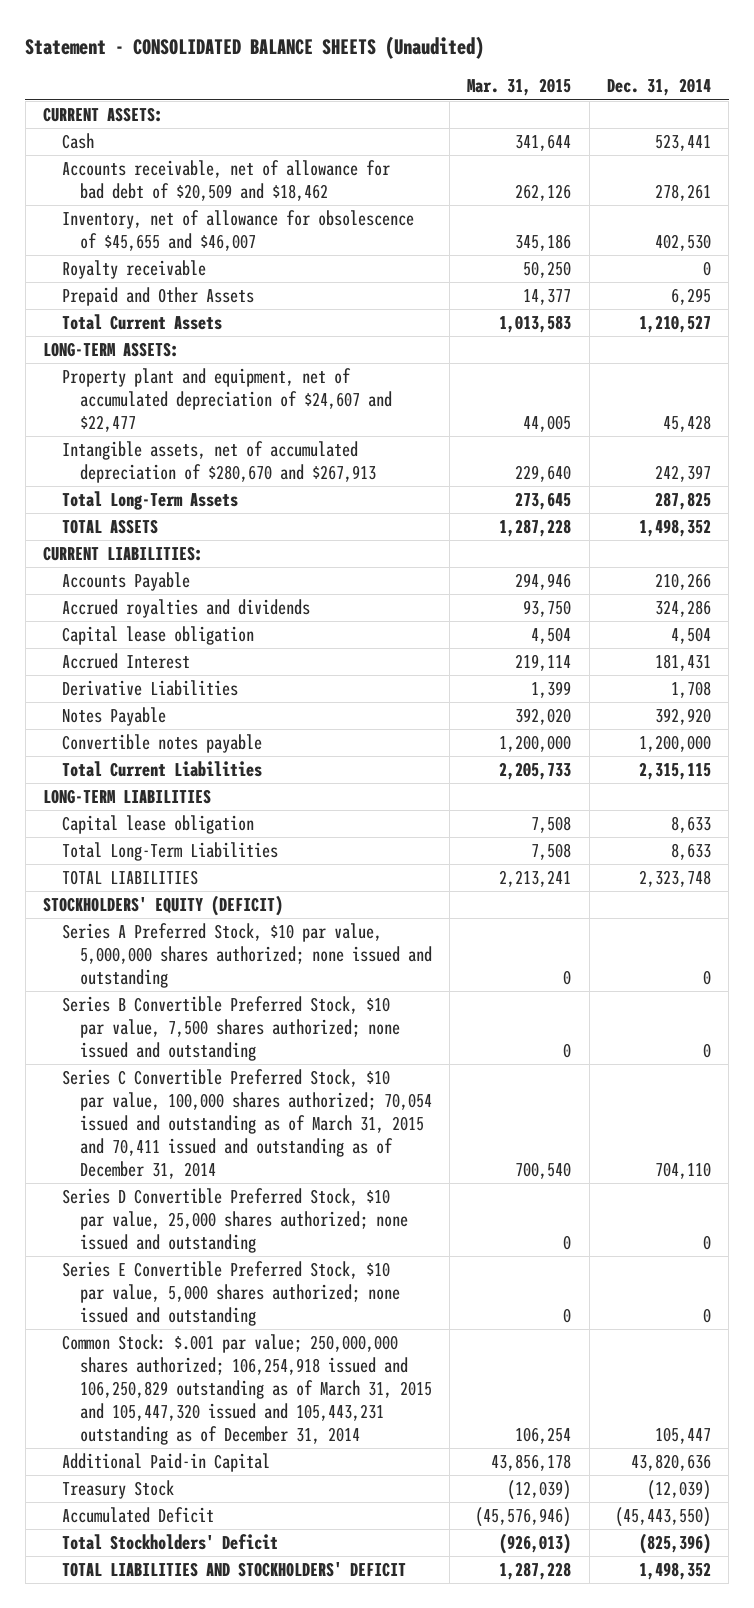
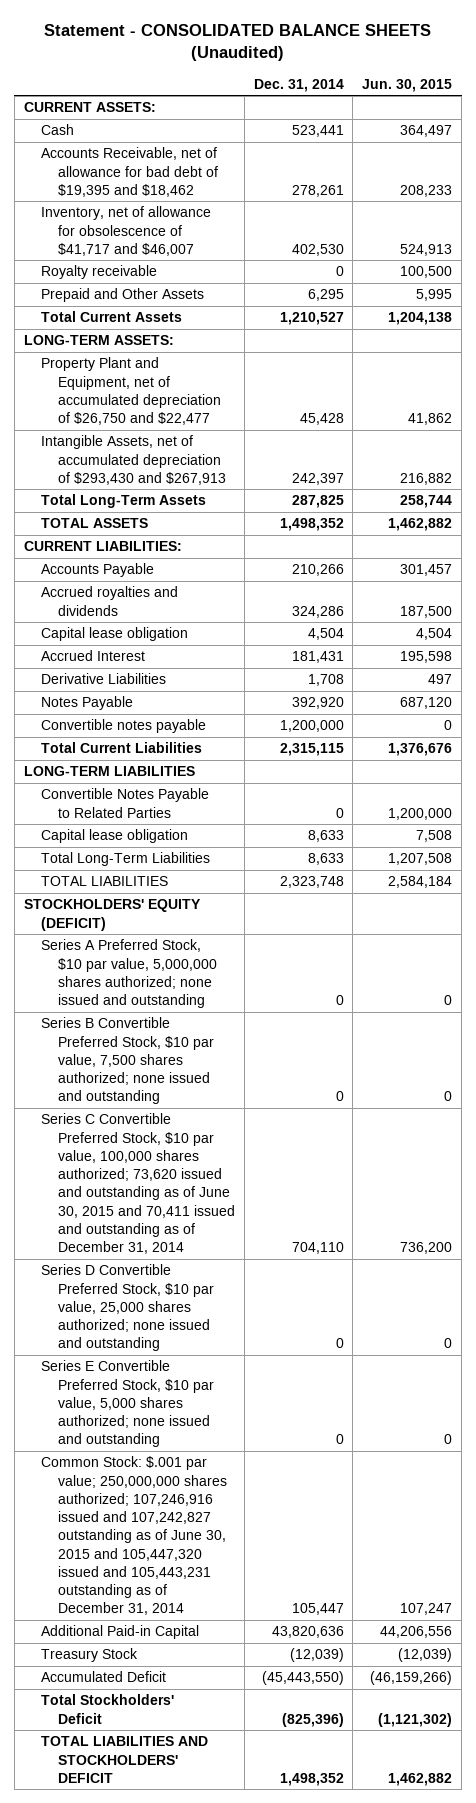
- | Mar. 31, 2015 | Dec. 31, 2014
+ | Dec. 31, 2014 | Jun. 30, 2015
- Accounts receivable, net of allowance for bad debt of $20,509 and $18,462 | 262,126 | 278,261
- Inventory, net of allowance for obsolescence of $45,655 and $46,007 | 345,186 | 402,530
+ Accounts Receivable, net of allowance for bad debt of $19,395 and $18,462 | 278,261 | 208,233
+ Inventory, net of allowance for obsolescence of $41,717 and $46,007 | 402,530 | 524,913
- Property plant and equipment, net of accumulated depreciation of $24,607 and $22,477 | 44,005 | 45,428
- Intangible assets, net of accumulated depreciation of $280,670 and $267,913 | 229,640 | 242,397
+ Property Plant and Equipment, net of accumulated depreciation of $26,750 and $22,477 | 45,428 | 41,862
+ Intangible Assets, net of accumulated depreciation of $293,430 and $267,913 | 242,397 | 216,882
+ Convertible Notes Payable to Related Parties | 0 | 1,200,000
- Series C Convertible Preferred Stock, $10 par value, 100,000 shares authorized; 70,054 issued and outstanding as of March 31, 2015 and 70,411 issued and outstanding as of December 31, 2014 | 700,540 | 704,110
+ Series C Convertible Preferred Stock, $10 par value, 100,000 shares authorized; 73,620 issued and outstanding as of June 30, 2015 and 70,411 issued and outstanding as of December 31, 2014 | 704,110 | 736,200
- Common Stock: $.001 par value; 250,000,000 shares authorized; 106,254,918 issued and 106,250,829 outstanding as of March 31, 2015 and 105,447,320 issued and 105,443,231 outstanding as of December 31, 2014 | 106,254 | 105,447
+ Common Stock: $.001 par value; 250,000,000 shares authorized; 107,246,916 issued and 107,242,827 outstanding as of June 30, 2015 and 105,447,320 issued and 105,443,231 outstanding as of December 31, 2014 | 105,447 | 107,247

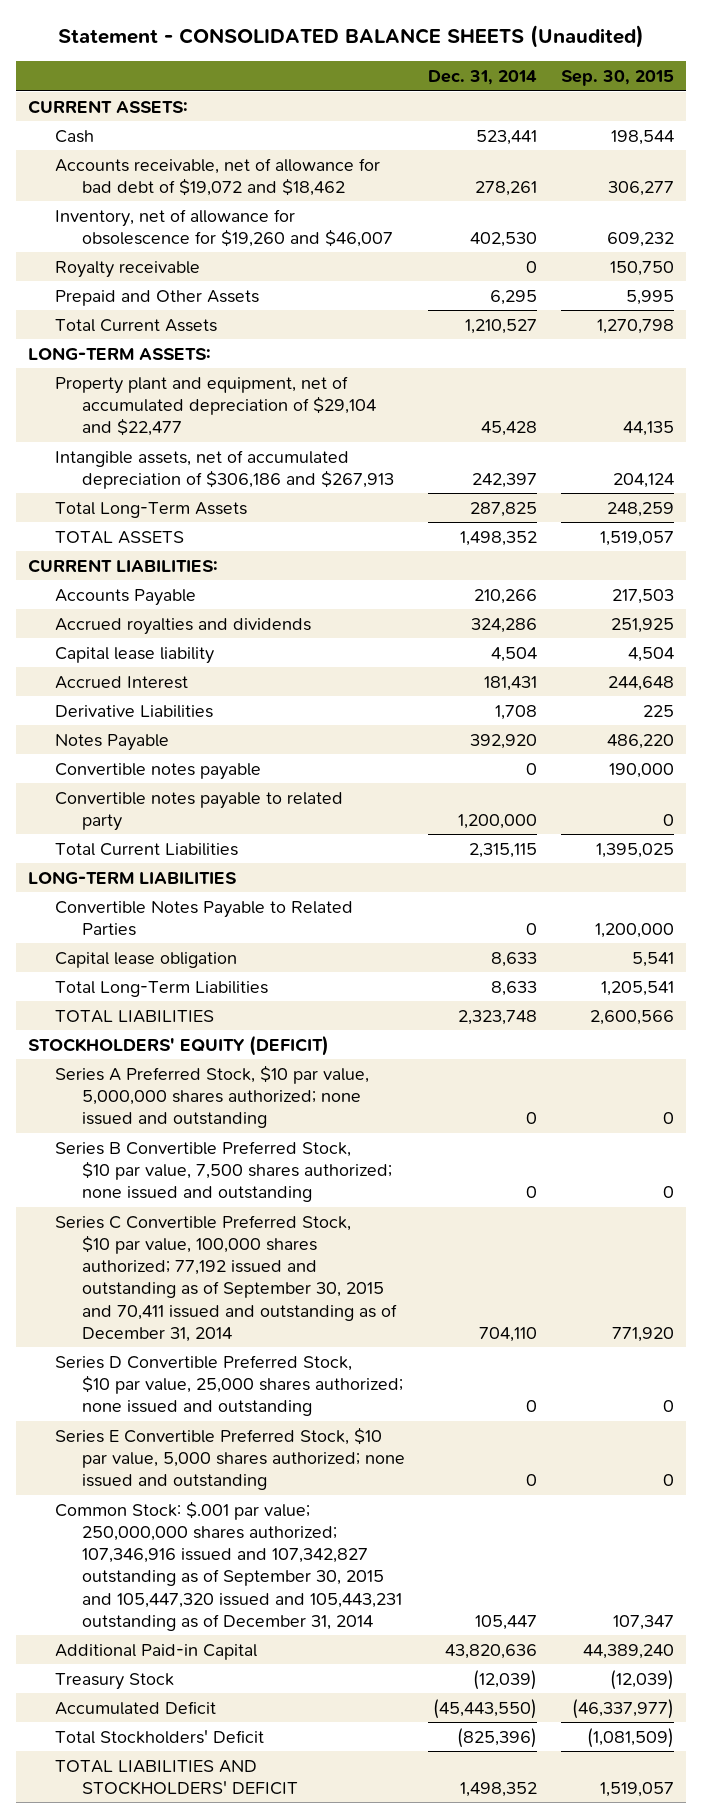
- | Dec. 31, 2014 | Jun. 30, 2015
+ | Dec. 31, 2014 | Sep. 30, 2015
- Accounts Receivable, net of allowance for bad debt of $19,395 and $18,462 | 278,261 | 208,233
- Inventory, net of allowance for obsolescence of $41,717 and $46,007 | 402,530 | 524,913
+ Accounts receivable, net of allowance for bad debt of $19,072 and $18,462 | 278,261 | 306,277
+ Inventory, net of allowance for obsolescence for $19,260 and $46,007 | 402,530 | 609,232
- Property Plant and Equipment, net of accumulated depreciation of $26,750 and $22,477 | 45,428 | 41,862
- Intangible Assets, net of accumulated depreciation of $293,430 and $267,913 | 242,397 | 216,882
+ Property plant and equipment, net of accumulated depreciation of $29,104 and $22,477 | 45,428 | 44,135
+ Intangible assets, net of accumulated depreciation of $306,186 and $267,913 | 242,397 | 204,124
- Capital lease obligation | 4,504 | 4,504
+ Capital lease liability | 4,504 | 4,504
- Convertible notes payable | 1,200,000 | 0
+ Convertible notes payable | 0 | 190,000
+ Convertible notes payable to related party | 1,200,000 | 0
- Series C Convertible Preferred Stock, $10 par value, 100,000 shares authorized; 73,620 issued and outstanding as of June 30, 2015 and 70,411 issued and outstanding as of December 31, 2014 | 704,110 | 736,200
+ Series C Convertible Preferred Stock, $10 par value, 100,000 shares authorized; 77,192 issued and outstanding as of September 30, 2015 and 70,411 issued and outstanding as of December 31, 2014 | 704,110 | 771,920
- Common Stock: $.001 par value; 250,000,000 shares authorized; 107,246,916 issued and 107,242,827 outstanding as of June 30, 2015 and 105,447,320 issued and 105,443,231 outstanding as of December 31, 2014 | 105,447 | 107,247
+ Common Stock: $.001 par value; 250,000,000 shares authorized; 107,346,916 issued and 107,342,827 outstanding as of September 30, 2015 and 105,447,320 issued and 105,443,231 outstanding as of December 31, 2014 | 105,447 | 107,347

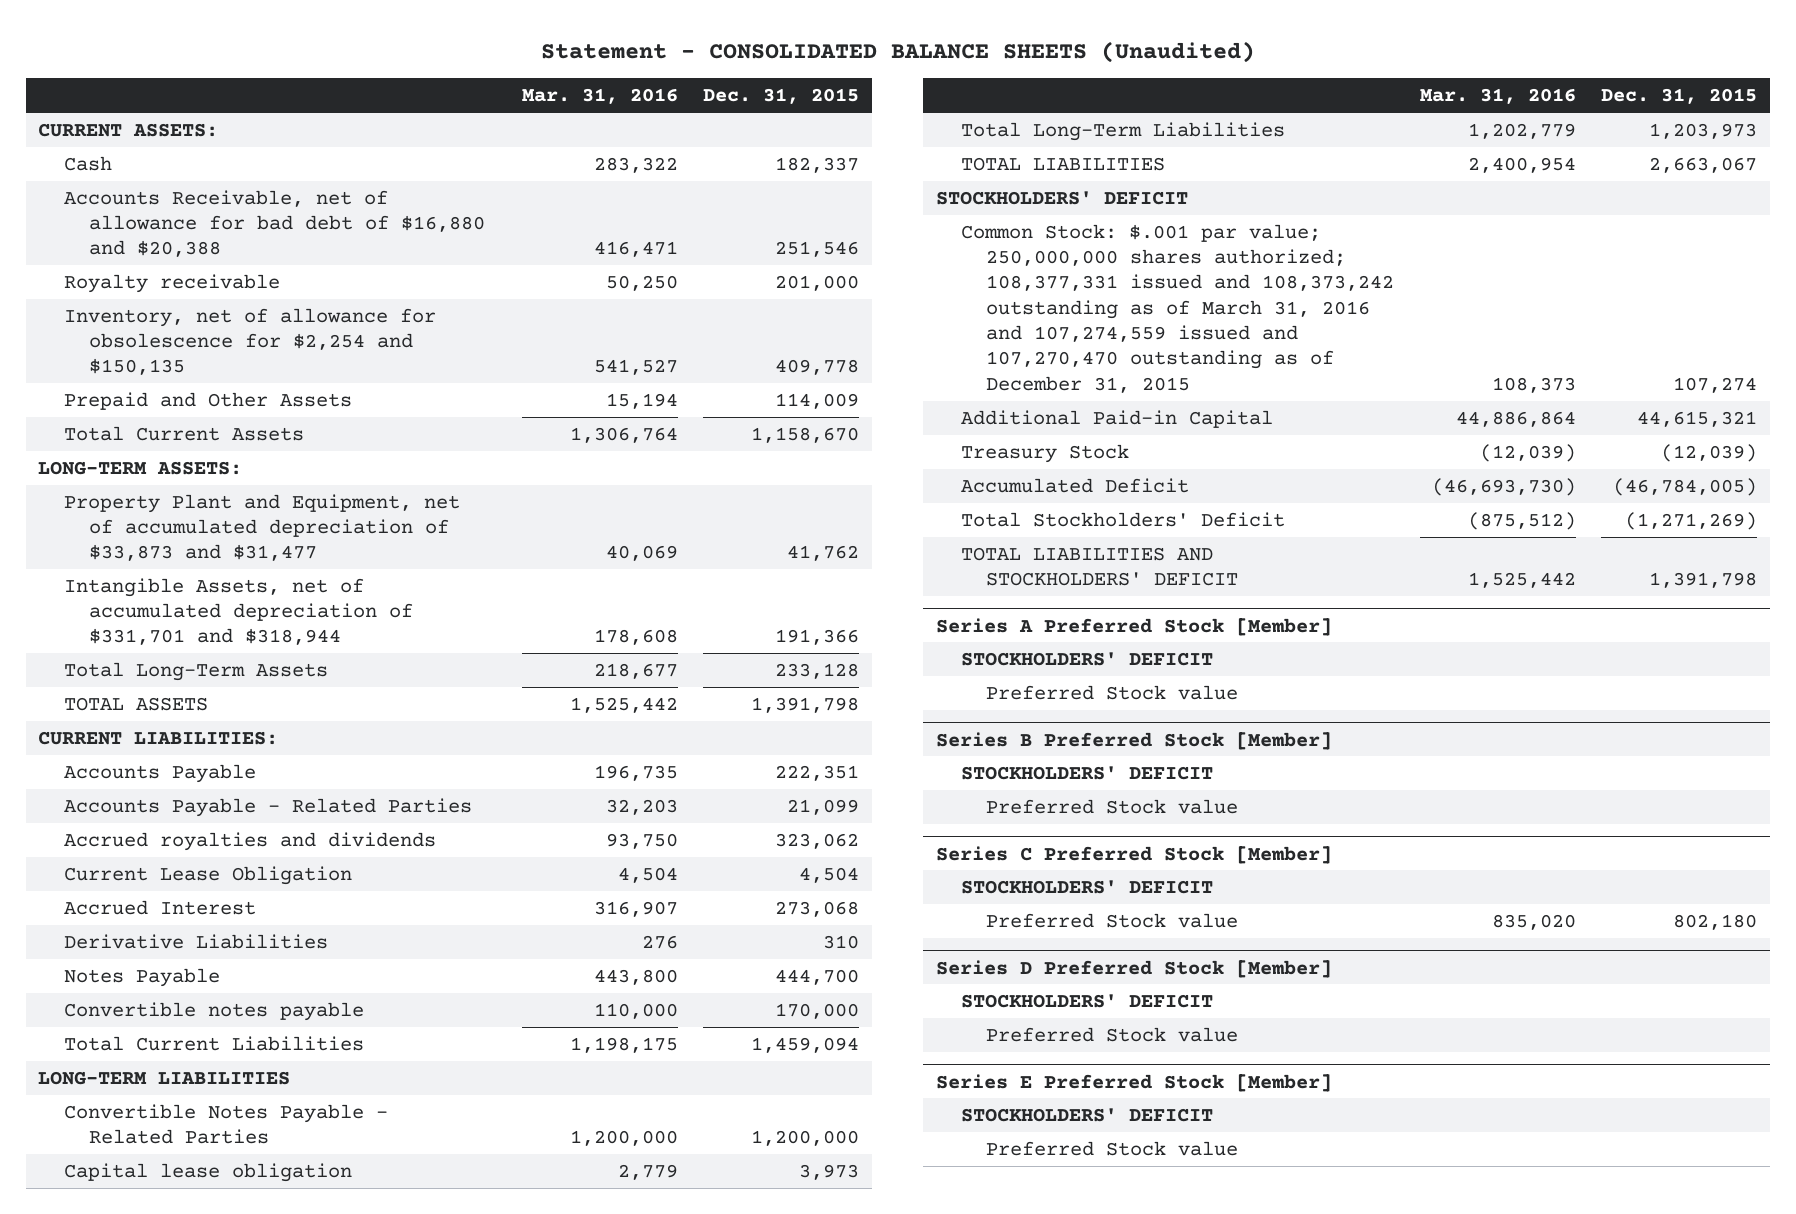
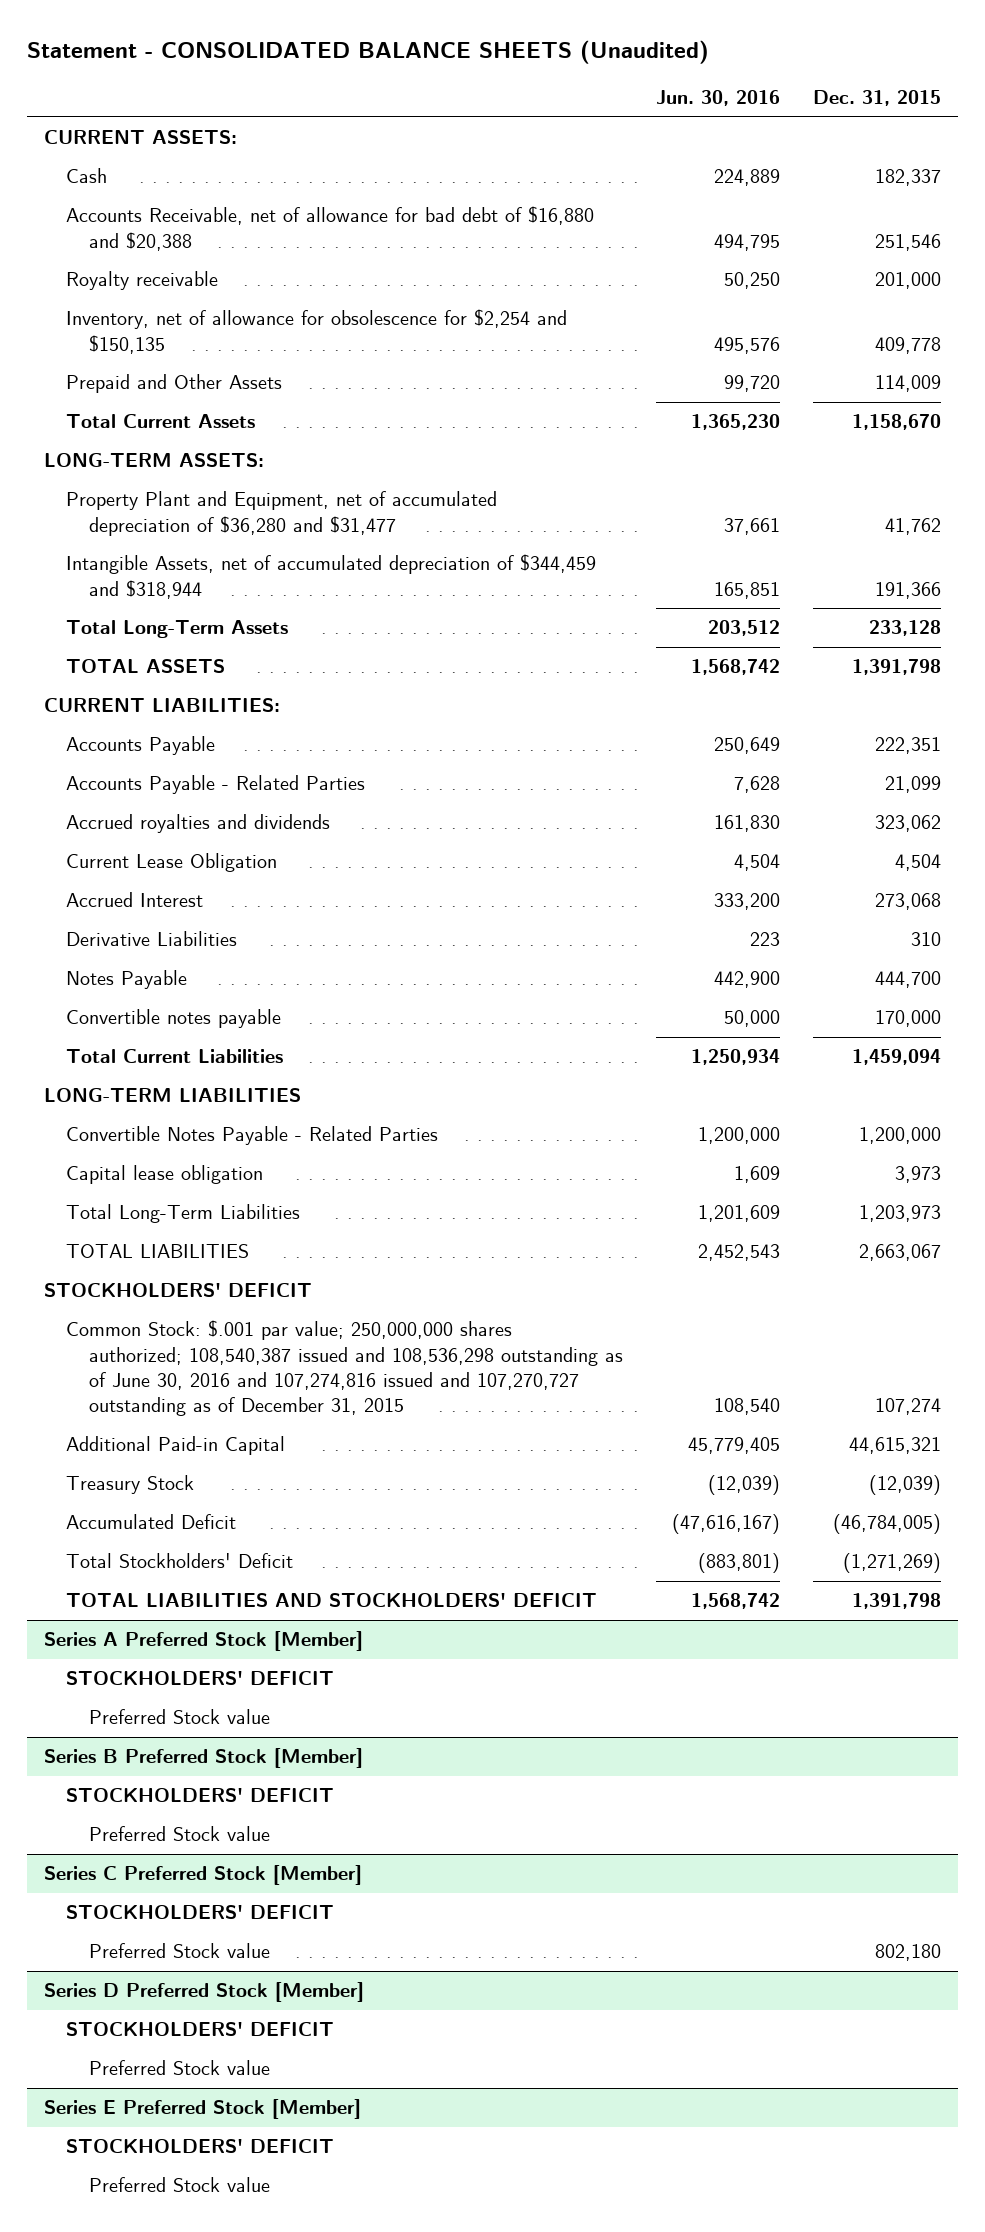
- | Mar. 31, 2016 | Dec. 31, 2015
+ | Jun. 30, 2016 | Dec. 31, 2015
- Property Plant and Equipment, net of accumulated depreciation of $33,873 and $31,477 | 40,069 | 41,762
- Intangible Assets, net of accumulated depreciation of $331,701 and $318,944 | 178,608 | 191,366
+ Property Plant and Equipment, net of accumulated depreciation of $36,280 and $31,477 | 37,661 | 41,762
+ Intangible Assets, net of accumulated depreciation of $344,459 and $318,944 | 165,851 | 191,366
- Common Stock: $.001 par value; 250,000,000 shares authorized; 108,377,331 issued and 108,373,242 outstanding as of March 31, 2016 and 107,274,559 issued and 107,270,470 outstanding as of December 31, 2015 | 108,373 | 107,274
+ Common Stock: $.001 par value; 250,000,000 shares authorized; 108,540,387 issued and 108,536,298 outstanding as of June 30, 2016 and 107,274,816 issued and 107,270,727 outstanding as of December 31, 2015 | 108,540 | 107,274

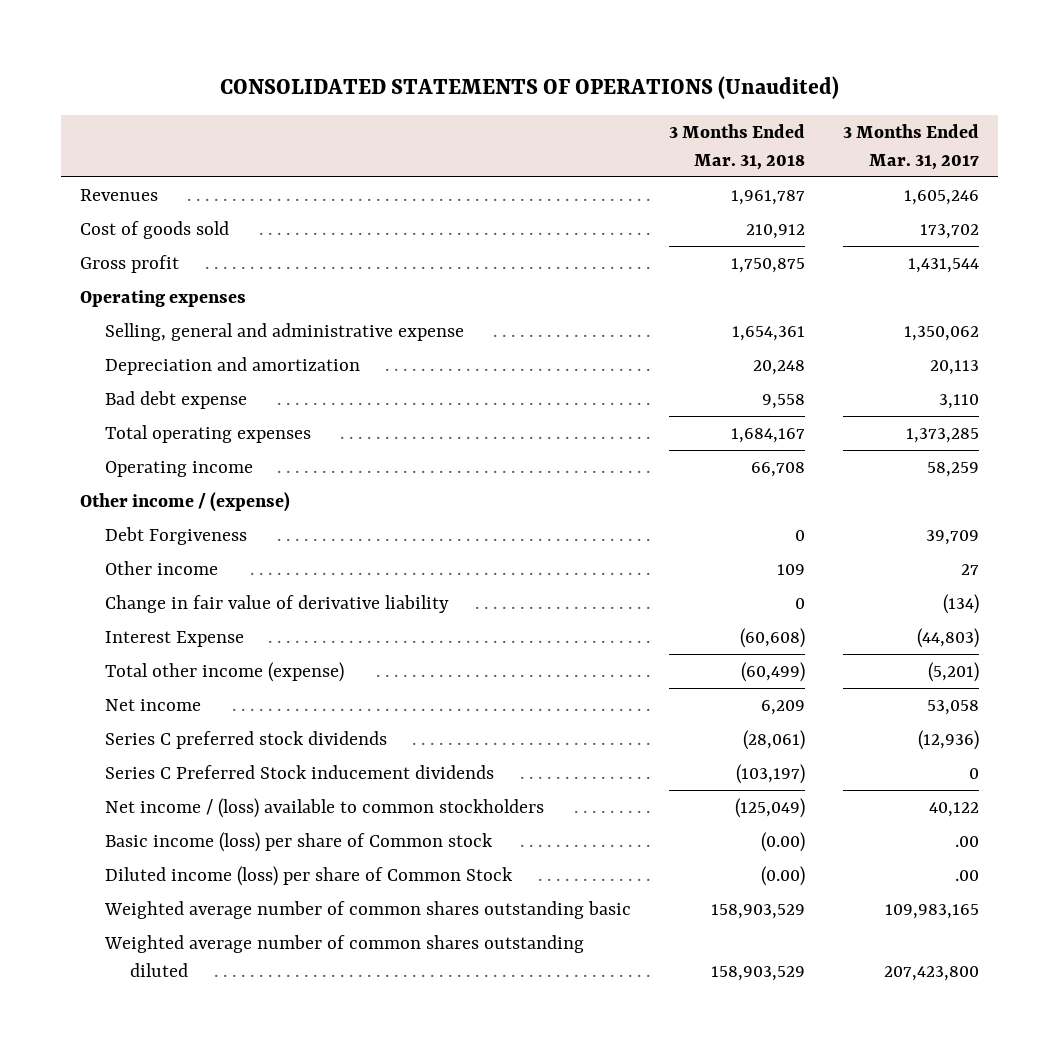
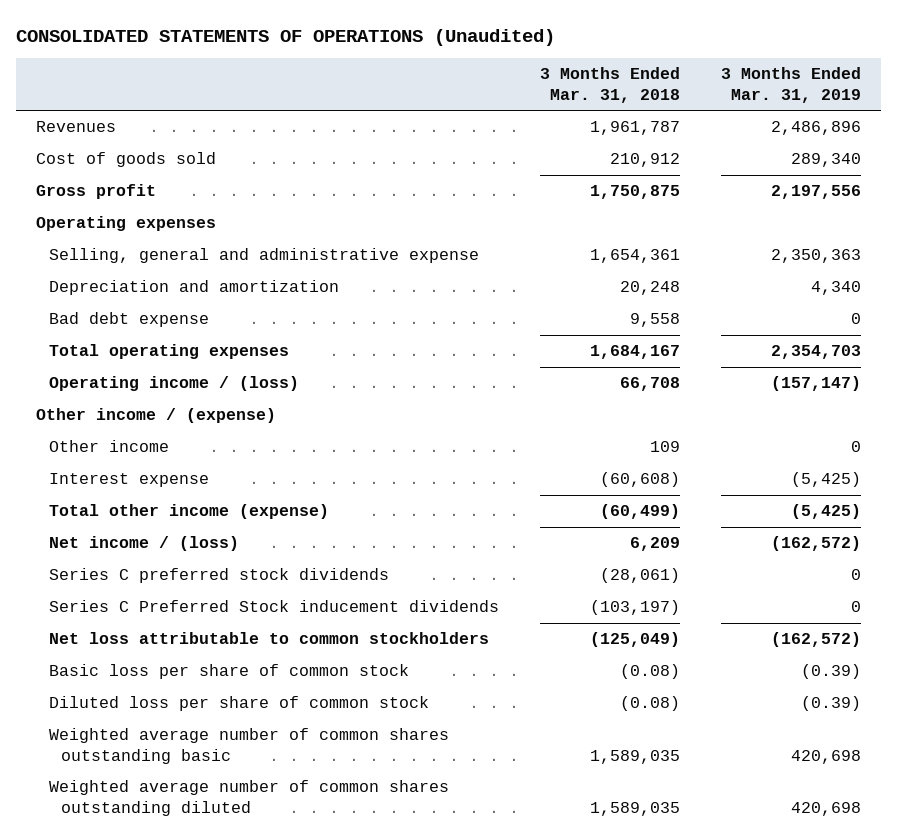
- | 3 Months Ended Mar. 31, 2018 | 3 Months Ended Mar. 31, 2017
+ | 3 Months Ended Mar. 31, 2018 | 3 Months Ended Mar. 31, 2019
- Operating income | 66,708 | 58,259
+ Operating income / (loss) | 66,708 | (157,147)
- Debt Forgiveness | 0 | 39,709
- Change in fair value of derivative liability | 0 | (134)
- Interest Expense | (60,608) | (44,803)
+ Interest expense | (60,608) | (5,425)
- Net income | 6,209 | 53,058
+ Net income / (loss) | 6,209 | (162,572)
- Net income / (loss) available to common stockholders | (125,049) | 40,122
- Basic income (loss) per share of Common stock | (0.00) | .00
- Diluted income (loss) per share of Common Stock | (0.00) | .00
- Weighted average number of common shares outstanding basic | 158,903,529 | 109,983,165
- Weighted average number of common shares outstanding diluted | 158,903,529 | 207,423,800
+ Net loss attributable to common stockholders | (125,049) | (162,572)
+ Basic loss per share of common stock | (0.08) | (0.39)
+ Diluted loss per share of common stock | (0.08) | (0.39)
+ Weighted average number of common shares outstanding basic | 1,589,035 | 420,698
+ Weighted average number of common shares outstanding diluted | 1,589,035 | 420,698

